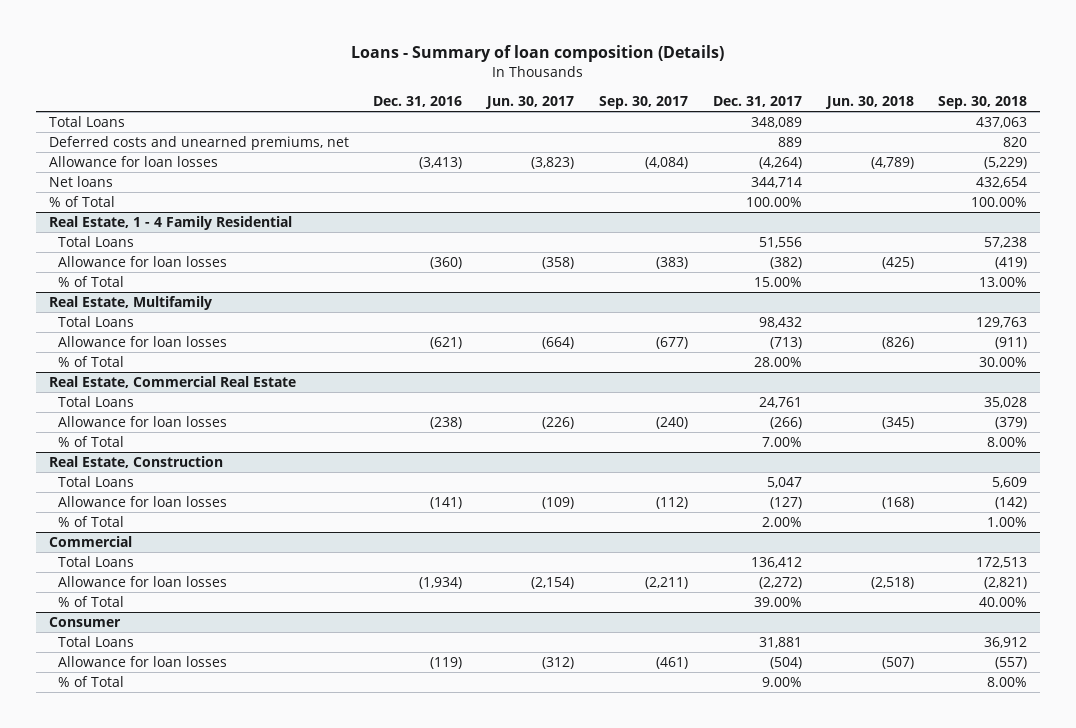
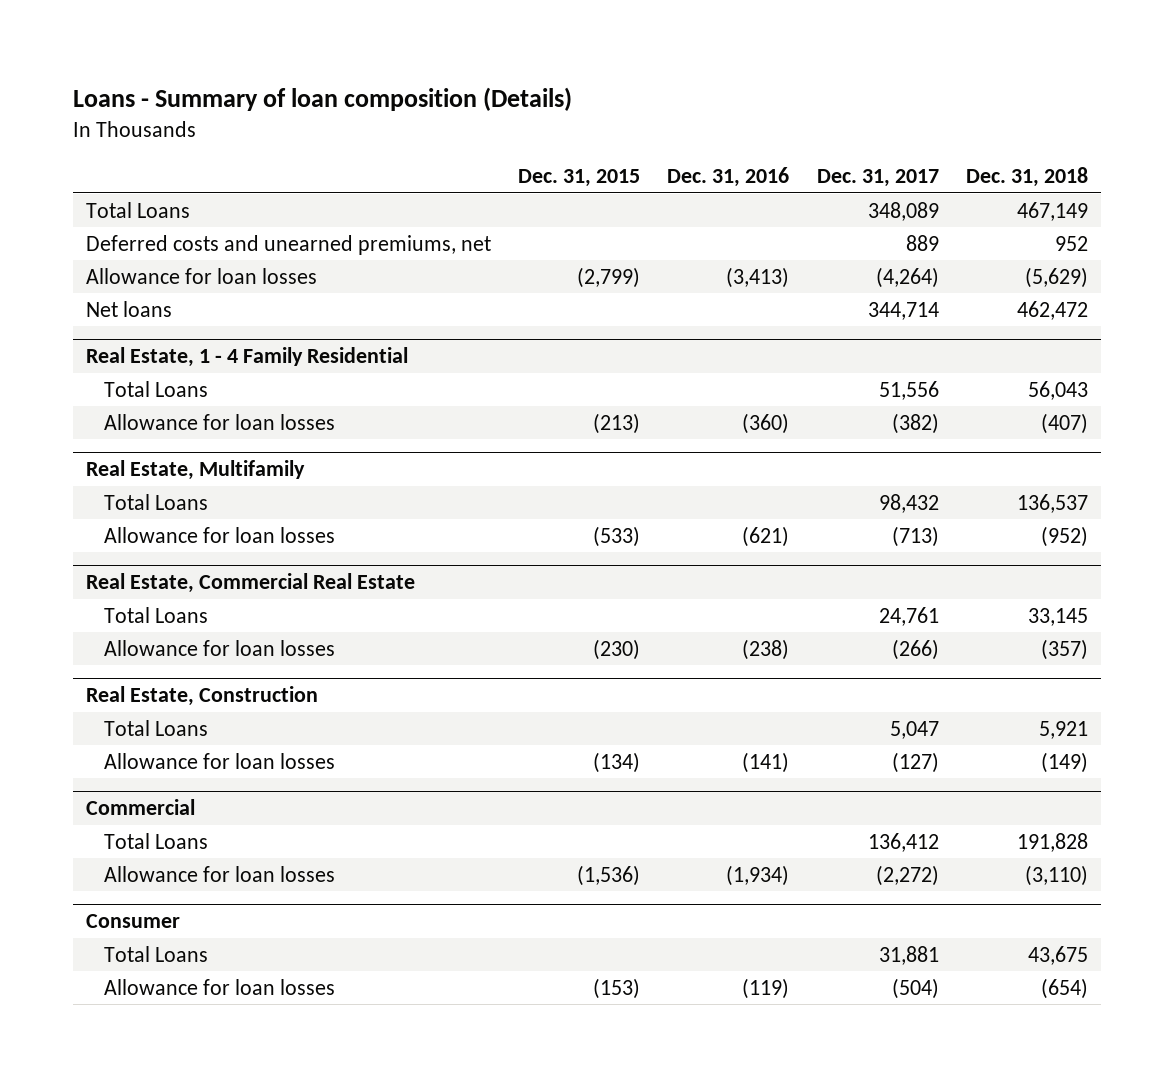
- | Dec. 31, 2016 | Jun. 30, 2017 | Sep. 30, 2017 | Dec. 31, 2017 | Jun. 30, 2018 | Sep. 30, 2018
+ | Dec. 31, 2015 | Dec. 31, 2016 | Dec. 31, 2017 | Dec. 31, 2018
- % of Total | | | | 100.00% | | 100.00%
@ Real Estate, 1 - 4 Family Residential
- % of Total | | | | 15.00% | | 13.00%
@ Real Estate, Multifamily
- % of Total | | | | 28.00% | | 30.00%
@ Real Estate, Commercial Real Estate
- % of Total | | | | 7.00% | | 8.00%
@ Real Estate, Construction
- % of Total | | | | 2.00% | | 1.00%
@ Commercial
- % of Total | | | | 39.00% | | 40.00%
@ Consumer
- % of Total | | | | 9.00% | | 8.00%

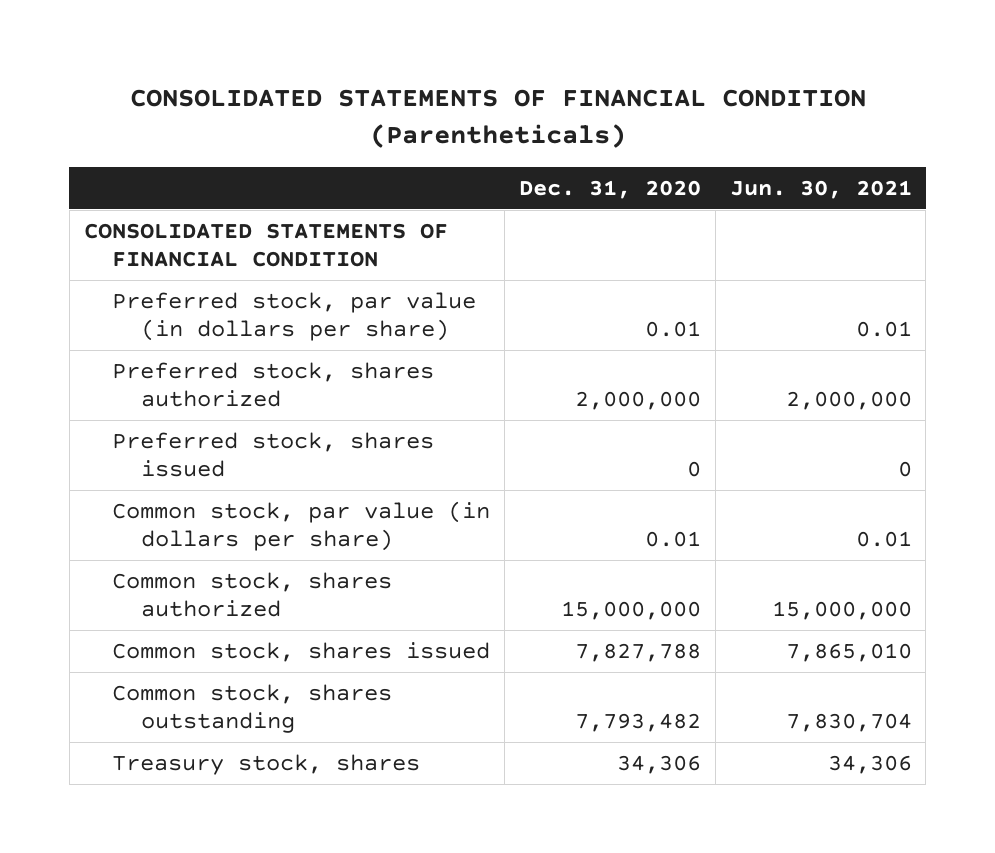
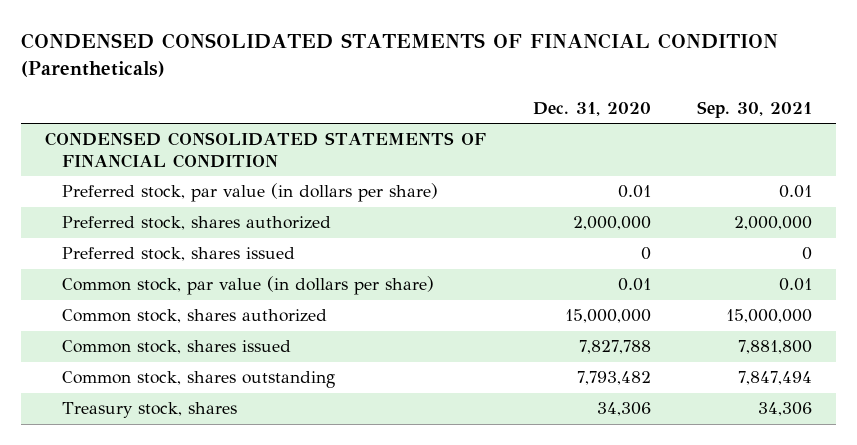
- CONSOLIDATED STATEMENTS OF FINANCIAL CONDITION (Parentheticals)
+ CONDENSED CONSOLIDATED STATEMENTS OF FINANCIAL CONDITION (Parentheticals)
- | Dec. 31, 2020 | Jun. 30, 2021
+ | Dec. 31, 2020 | Sep. 30, 2021
- CONSOLIDATED STATEMENTS OF FINANCIAL CONDITION
+ CONDENSED CONSOLIDATED STATEMENTS OF FINANCIAL CONDITION

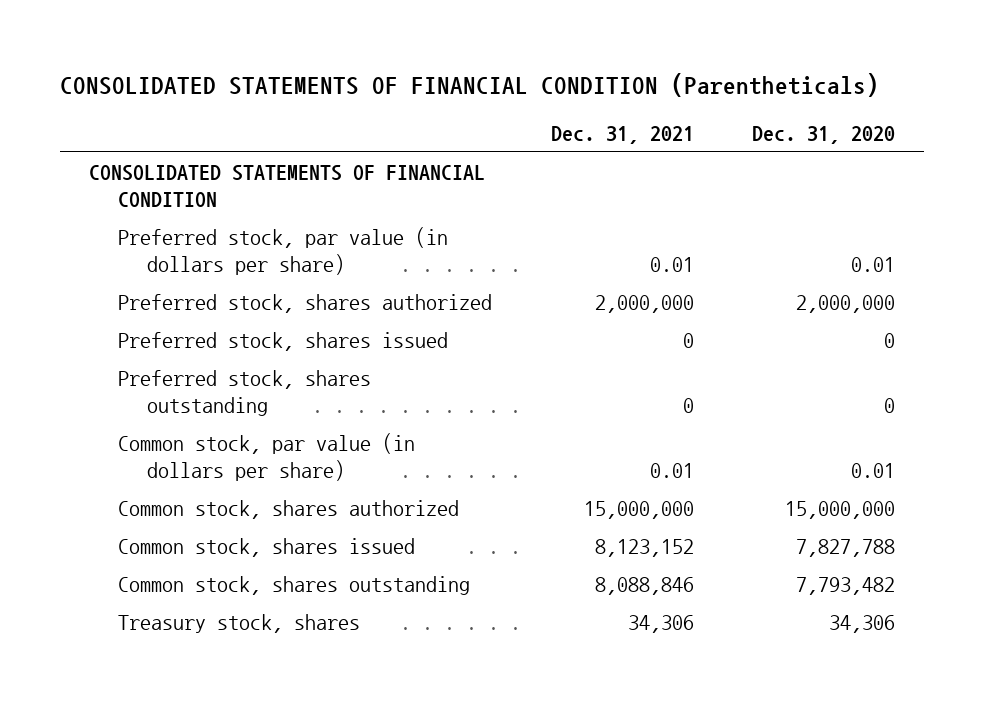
- CONDENSED CONSOLIDATED STATEMENTS OF FINANCIAL CONDITION (Parentheticals)
+ CONSOLIDATED STATEMENTS OF FINANCIAL CONDITION (Parentheticals)
- | Dec. 31, 2020 | Sep. 30, 2021
+ | Dec. 31, 2021 | Dec. 31, 2020
- CONDENSED CONSOLIDATED STATEMENTS OF FINANCIAL CONDITION
+ CONSOLIDATED STATEMENTS OF FINANCIAL CONDITION
+ Preferred stock, shares outstanding | 0 | 0

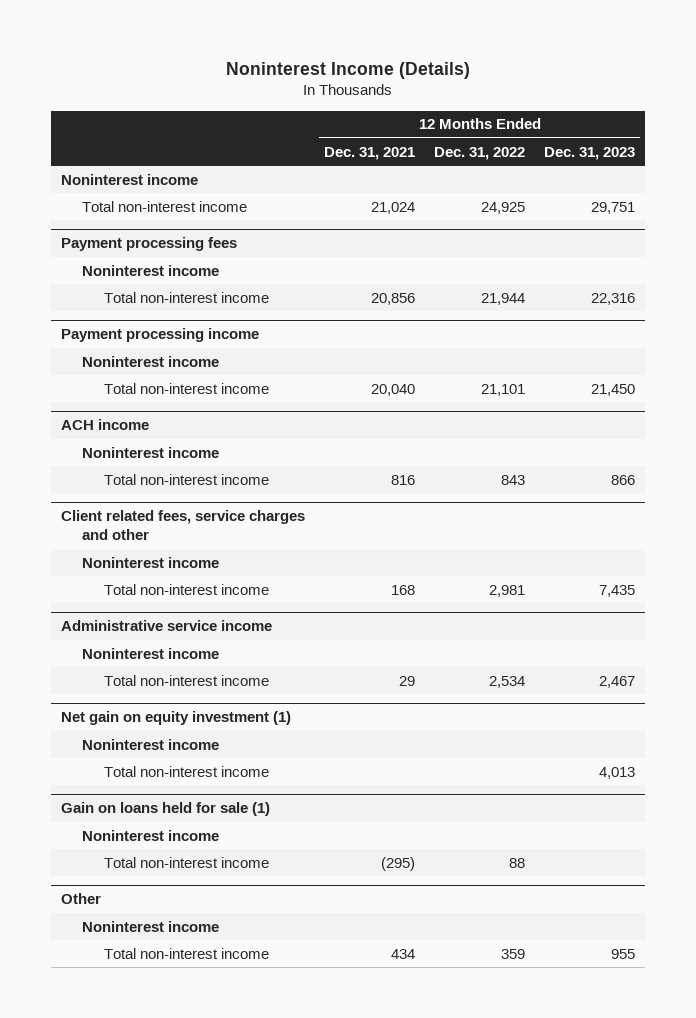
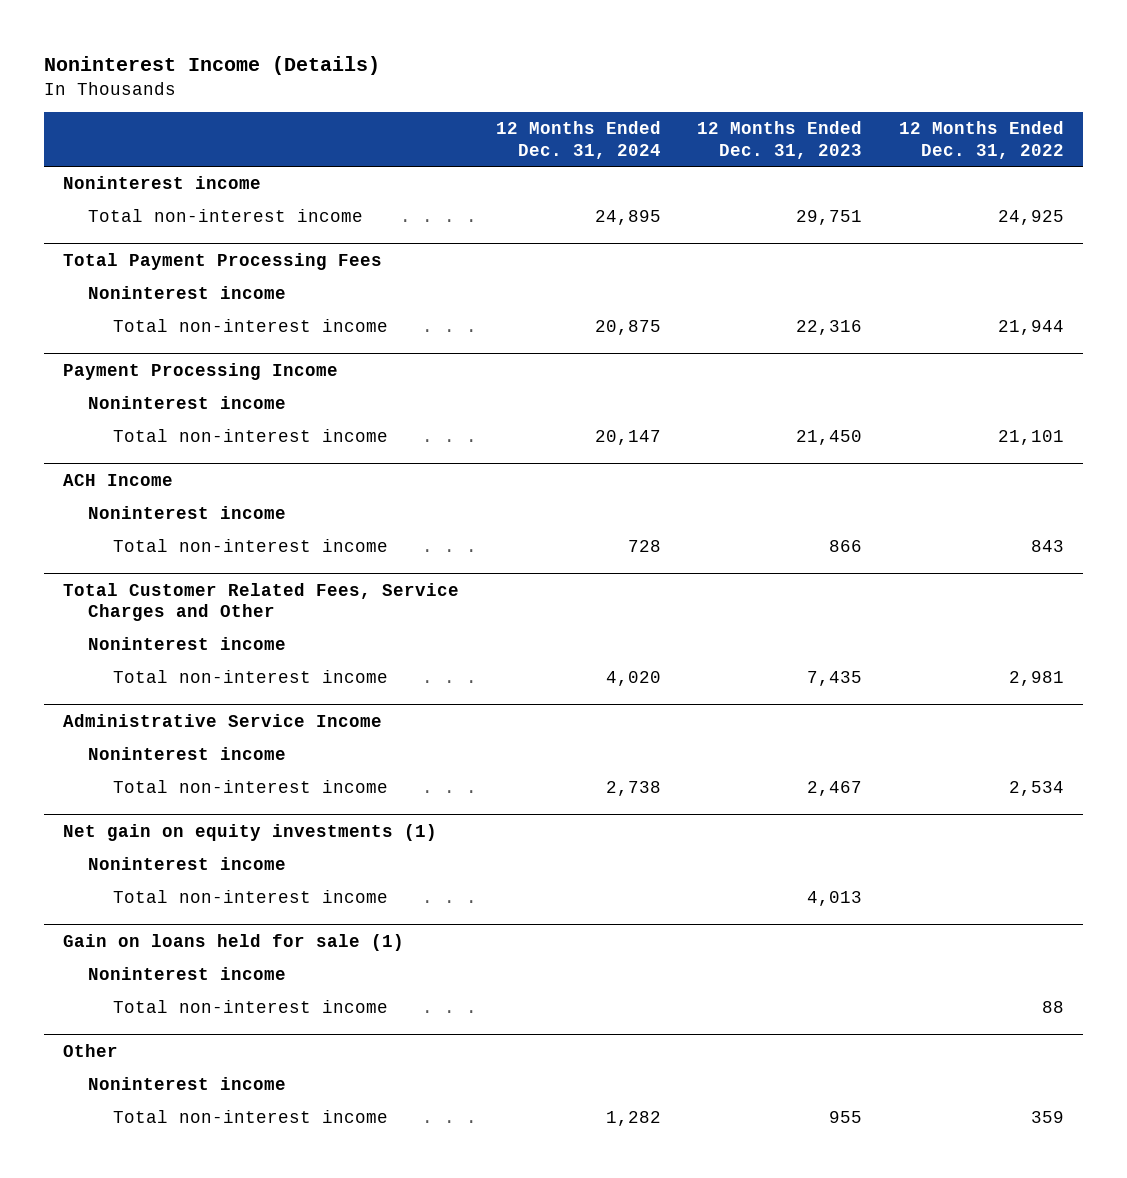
- | 12 Months Ended Dec. 31, 2021 | 12 Months Ended Dec. 31, 2022 | 12 Months Ended Dec. 31, 2023
+ | 12 Months Ended Dec. 31, 2024 | 12 Months Ended Dec. 31, 2023 | 12 Months Ended Dec. 31, 2022
- Payment processing fees
+ Total Payment Processing Fees
- Payment processing income
+ Payment Processing Income
- ACH income
+ ACH Income
- Client related fees, service charges and other
+ Total Customer Related Fees, Service Charges and Other
- Administrative service income
+ Administrative Service Income
- Net gain on equity investment (1)
+ Net gain on equity investments (1)

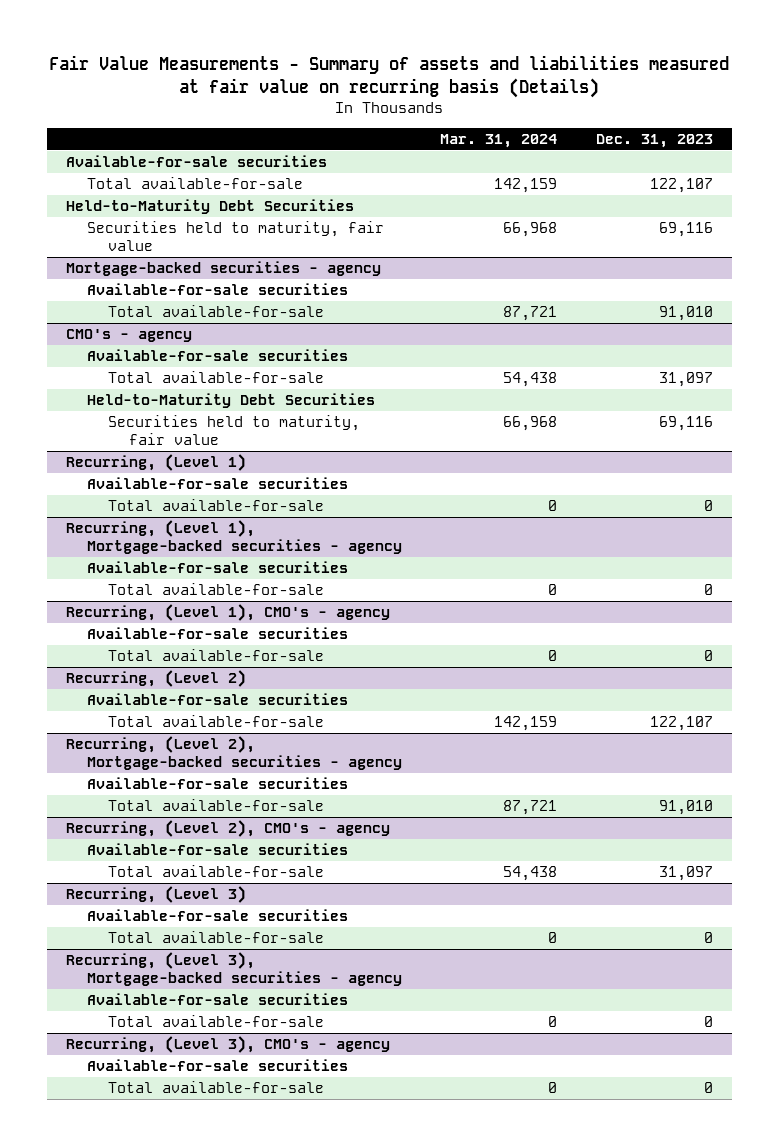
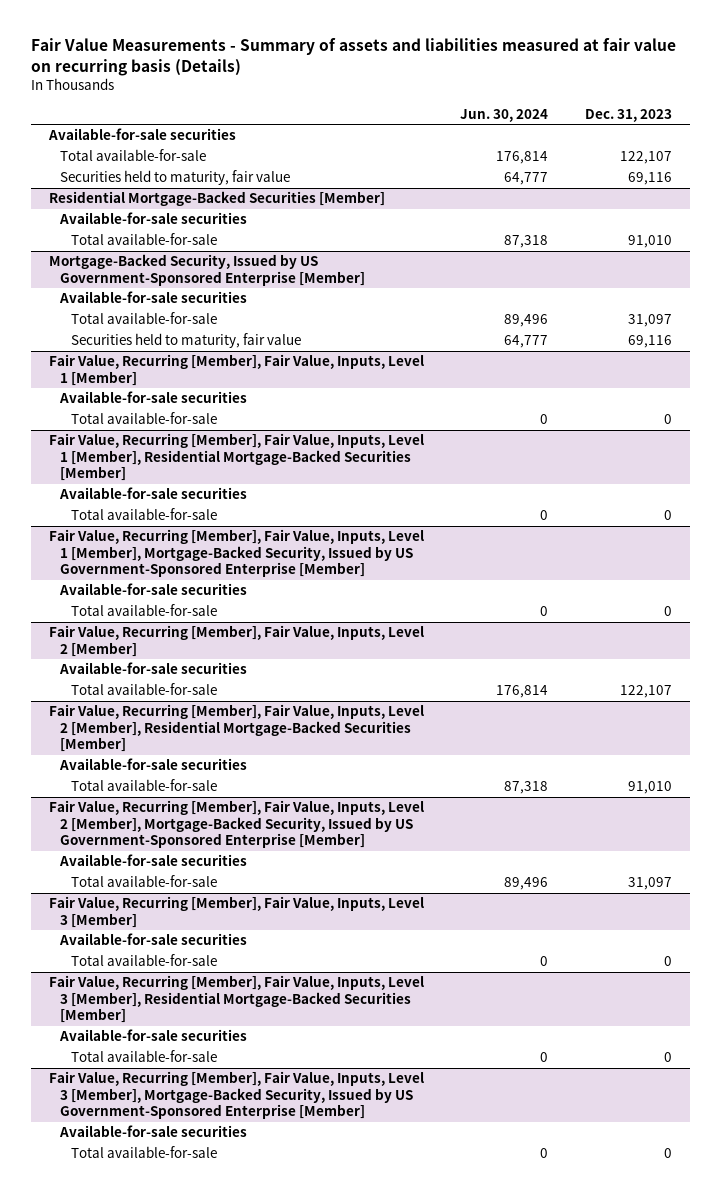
- | Mar. 31, 2024 | Dec. 31, 2023
+ | Jun. 30, 2024 | Dec. 31, 2023
- Held-to-Maturity Debt Securities
- Mortgage-backed securities - agency
+ Residential Mortgage-Backed Securities [Member]
- CMO's - agency
+ Mortgage-Backed Security, Issued by US Government-Sponsored Enterprise [Member]
- Held-to-Maturity Debt Securities
- Recurring, (Level 1)
+ Fair Value, Recurring [Member], Fair Value, Inputs, Level 1 [Member]
- Recurring, (Level 1), Mortgage-backed securities - agency
+ Fair Value, Recurring [Member], Fair Value, Inputs, Level 1 [Member], Residential Mortgage-Backed Securities [Member]
- Recurring, (Level 1), CMO's - agency
+ Fair Value, Recurring [Member], Fair Value, Inputs, Level 1 [Member], Mortgage-Backed Security, Issued by US Government-Sponsored Enterprise [Member]
- Recurring, (Level 2)
+ Fair Value, Recurring [Member], Fair Value, Inputs, Level 2 [Member]
- Recurring, (Level 2), Mortgage-backed securities - agency
+ Fair Value, Recurring [Member], Fair Value, Inputs, Level 2 [Member], Residential Mortgage-Backed Securities [Member]
- Recurring, (Level 2), CMO's - agency
+ Fair Value, Recurring [Member], Fair Value, Inputs, Level 2 [Member], Mortgage-Backed Security, Issued by US Government-Sponsored Enterprise [Member]
- Recurring, (Level 3)
+ Fair Value, Recurring [Member], Fair Value, Inputs, Level 3 [Member]
- Recurring, (Level 3), Mortgage-backed securities - agency
+ Fair Value, Recurring [Member], Fair Value, Inputs, Level 3 [Member], Residential Mortgage-Backed Securities [Member]
- Recurring, (Level 3), CMO's - agency
+ Fair Value, Recurring [Member], Fair Value, Inputs, Level 3 [Member], Mortgage-Backed Security, Issued by US Government-Sponsored Enterprise [Member]

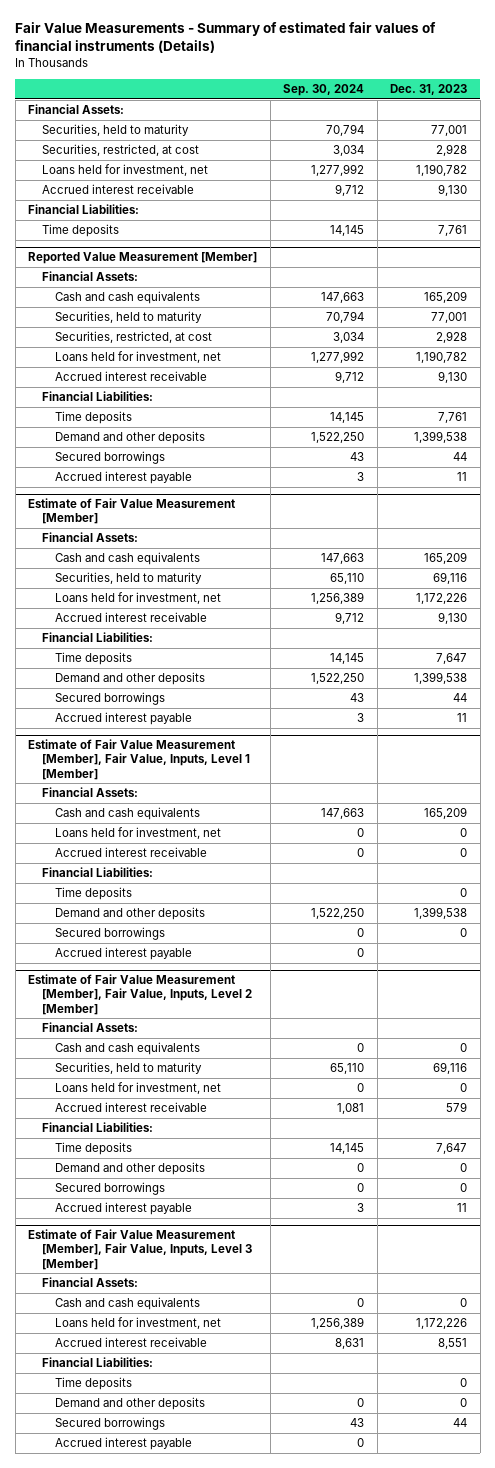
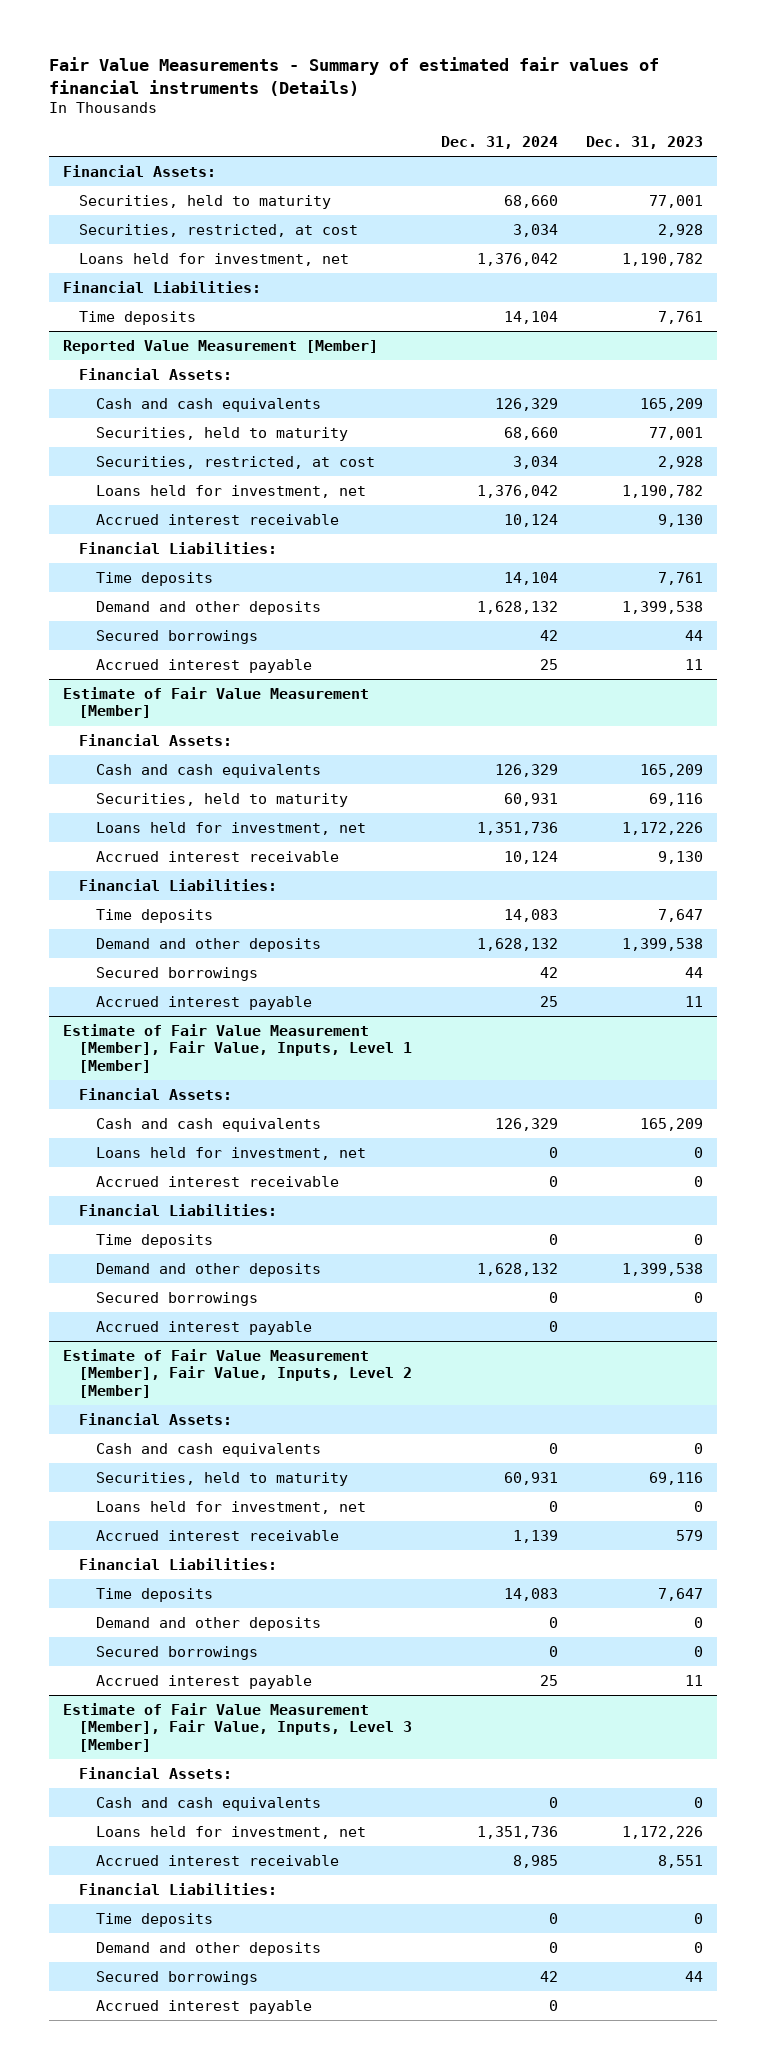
- | Sep. 30, 2024 | Dec. 31, 2023
+ | Dec. 31, 2024 | Dec. 31, 2023
- Accrued interest receivable | 9,712 | 9,130

